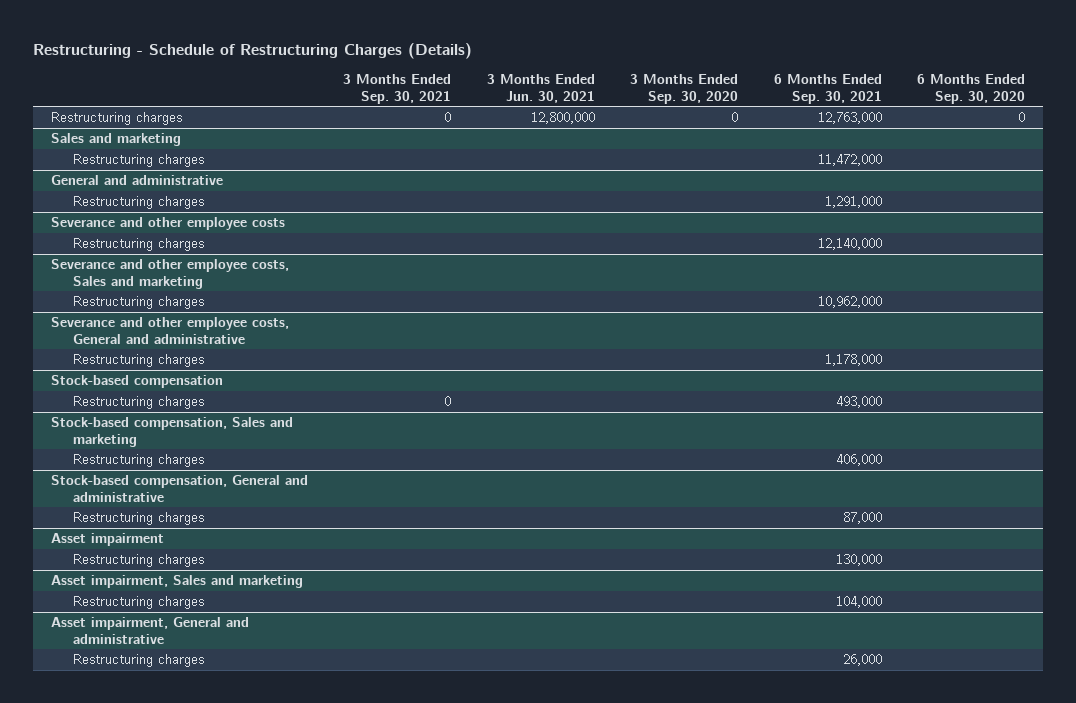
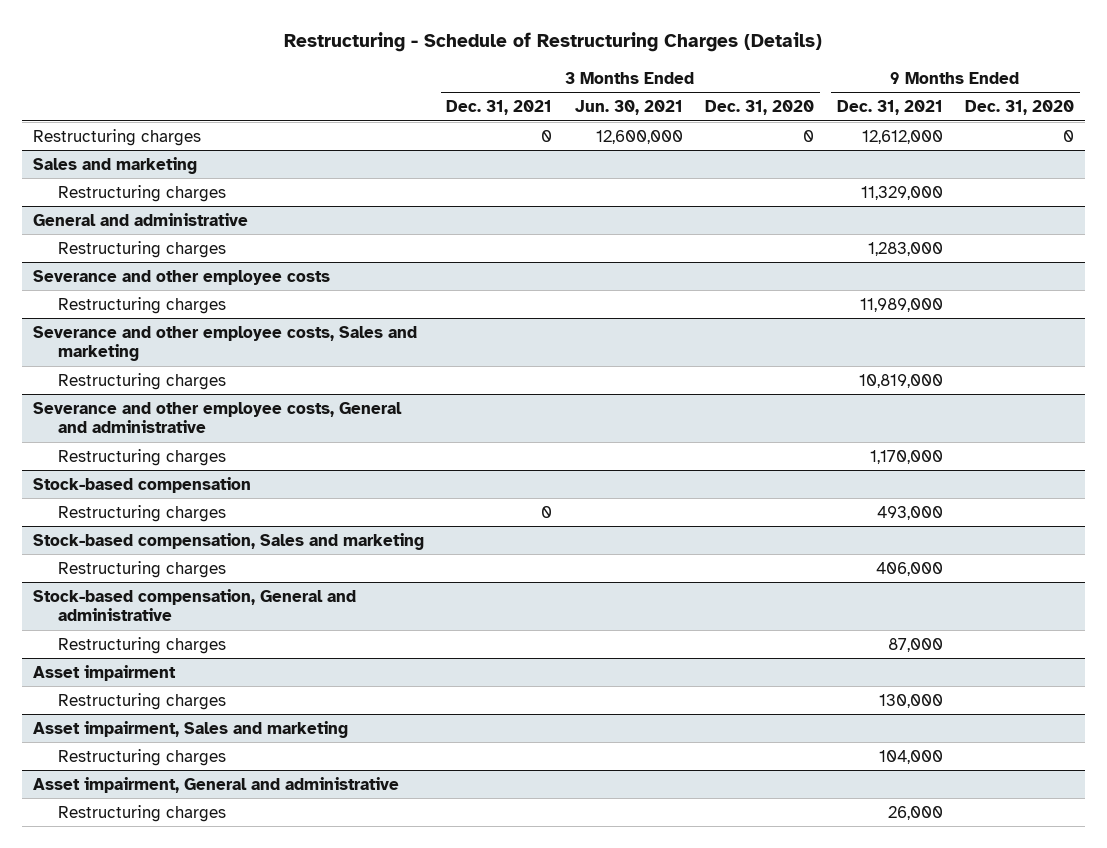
- | 3 Months Ended Sep. 30, 2021 | 3 Months Ended Jun. 30, 2021 | 3 Months Ended Sep. 30, 2020 | 6 Months Ended Sep. 30, 2021 | 6 Months Ended Sep. 30, 2020
+ | 3 Months Ended Dec. 31, 2021 | 3 Months Ended Jun. 30, 2021 | 3 Months Ended Dec. 31, 2020 | 9 Months Ended Dec. 31, 2021 | 9 Months Ended Dec. 31, 2020
- Restructuring charges | 0 | 12,800,000 | 0 | 12,763,000 | 0
+ Restructuring charges | 0 | 12,600,000 | 0 | 12,612,000 | 0

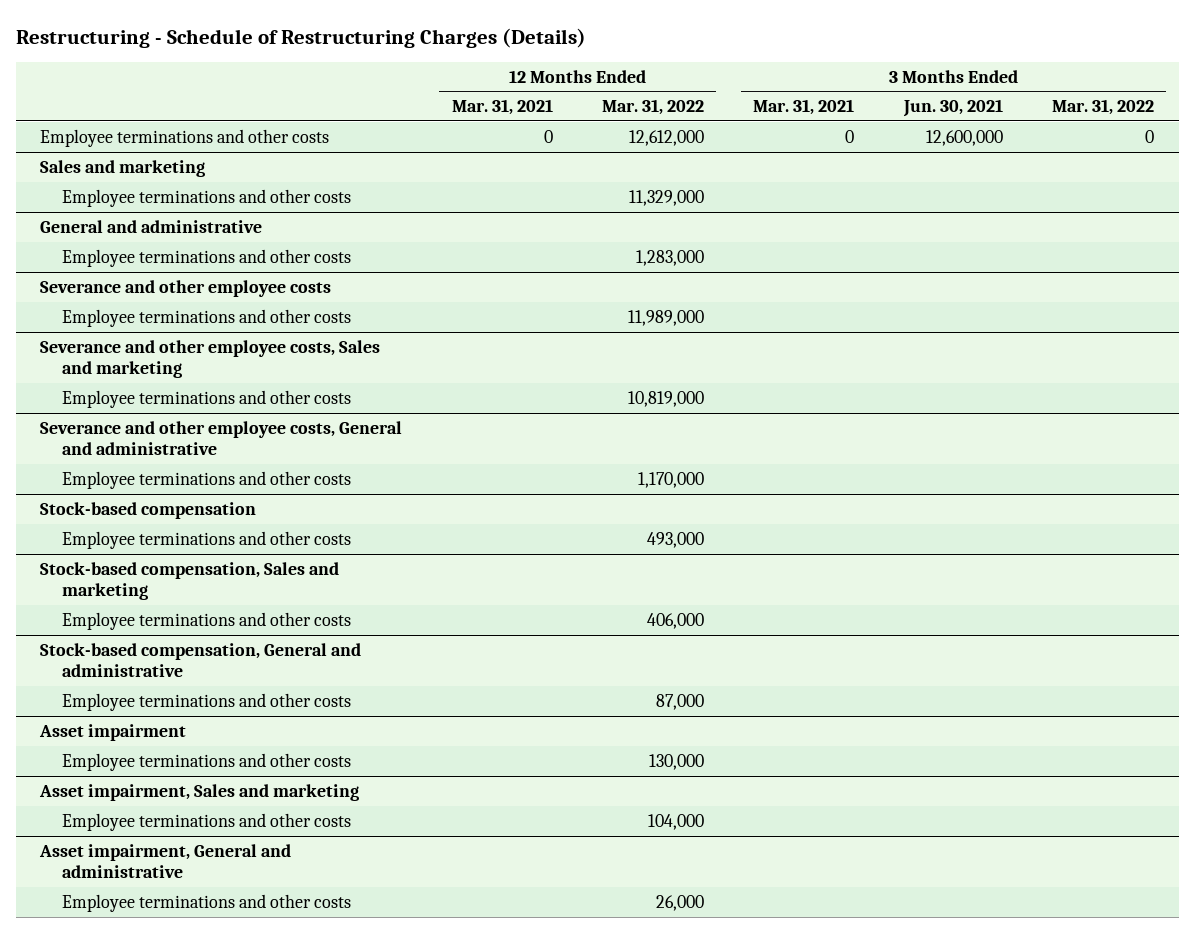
- | 3 Months Ended Dec. 31, 2021 | 3 Months Ended Jun. 30, 2021 | 3 Months Ended Dec. 31, 2020 | 9 Months Ended Dec. 31, 2021 | 9 Months Ended Dec. 31, 2020
+ | 12 Months Ended Mar. 31, 2021 | 12 Months Ended Mar. 31, 2022 | 3 Months Ended Mar. 31, 2021 | 3 Months Ended Jun. 30, 2021 | 3 Months Ended Mar. 31, 2022
- Restructuring charges | 0 | 12,600,000 | 0 | 12,612,000 | 0
+ Employee terminations and other costs | 0 | 12,612,000 | 0 | 12,600,000 | 0
@ Sales and marketing
- Restructuring charges | | | | 11,329,000 |
+ Employee terminations and other costs | | 11,329,000 | | |
@ General and administrative
- Restructuring charges | | | | 1,283,000 |
+ Employee terminations and other costs | | 1,283,000 | | |
@ Severance and other employee costs
- Restructuring charges | | | | 11,989,000 |
+ Employee terminations and other costs | | 11,989,000 | | |
@ Severance and other employee costs, Sales and marketing
- Restructuring charges | | | | 10,819,000 |
+ Employee terminations and other costs | | 10,819,000 | | |
@ Severance and other employee costs, General and administrative
- Restructuring charges | | | | 1,170,000 |
+ Employee terminations and other costs | | 1,170,000 | | |
@ Stock-based compensation
- Restructuring charges | 0 | | | 493,000 |
+ Employee terminations and other costs | | 493,000 | | |
@ Stock-based compensation, Sales and marketing
- Restructuring charges | | | | 406,000 |
+ Employee terminations and other costs | | 406,000 | | |
@ Stock-based compensation, General and administrative
- Restructuring charges | | | | 87,000 |
+ Employee terminations and other costs | | 87,000 | | |
@ Asset impairment
- Restructuring charges | | | | 130,000 |
+ Employee terminations and other costs | | 130,000 | | |
@ Asset impairment, Sales and marketing
- Restructuring charges | | | | 104,000 |
+ Employee terminations and other costs | | 104,000 | | |
@ Asset impairment, General and administrative
- Restructuring charges | | | | 26,000 |
+ Employee terminations and other costs | | 26,000 | | |

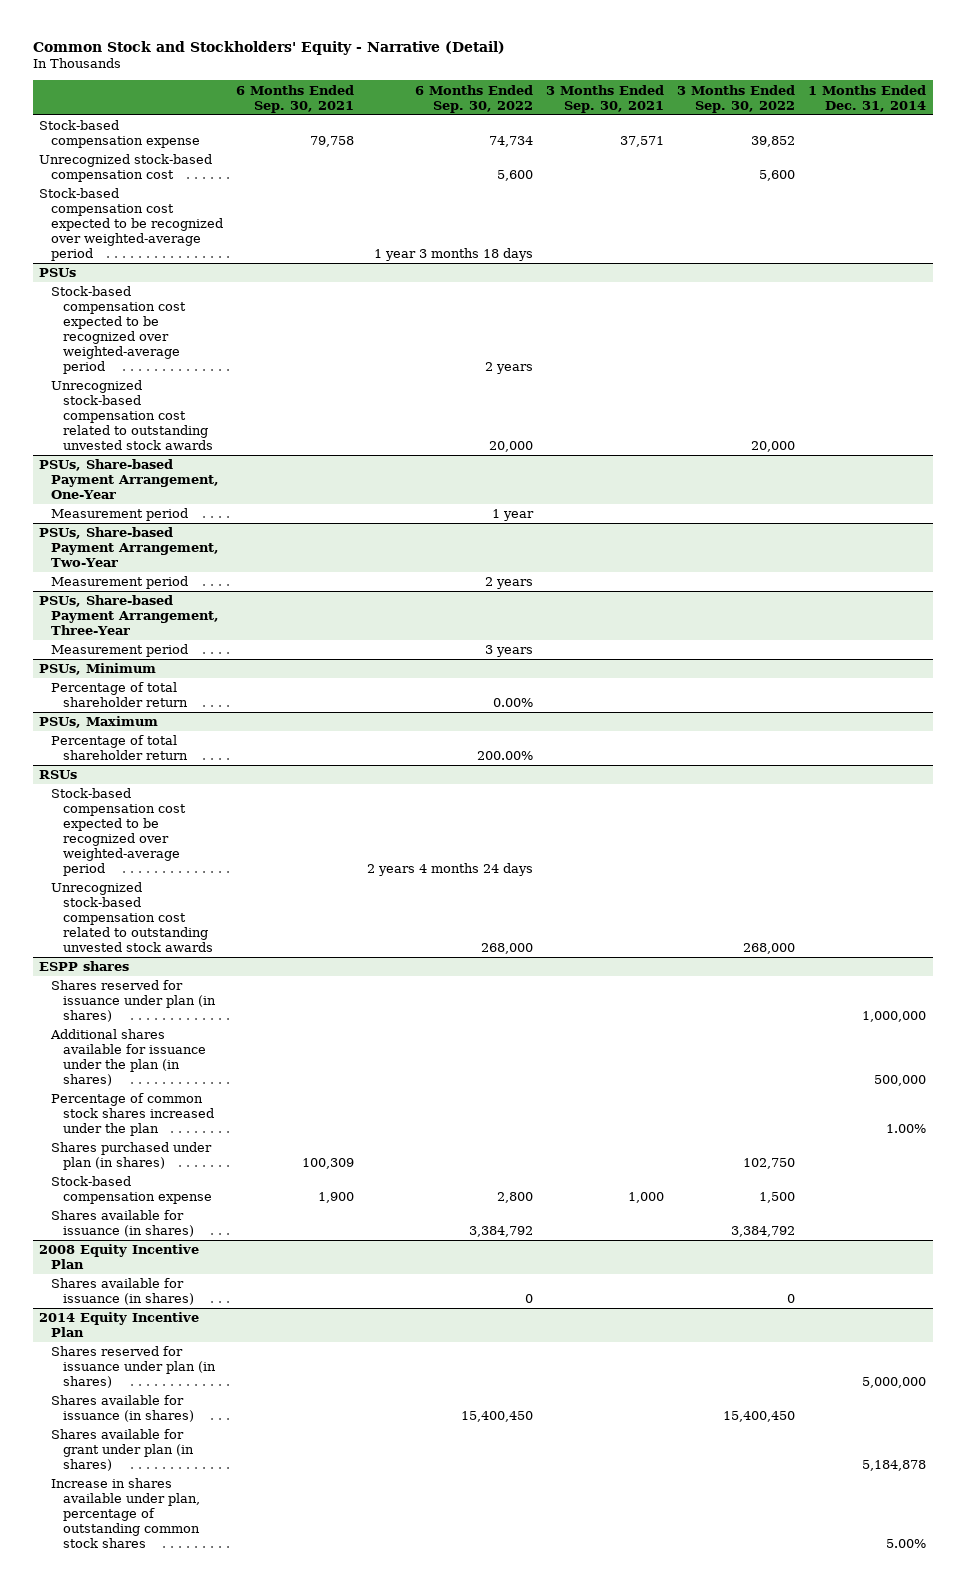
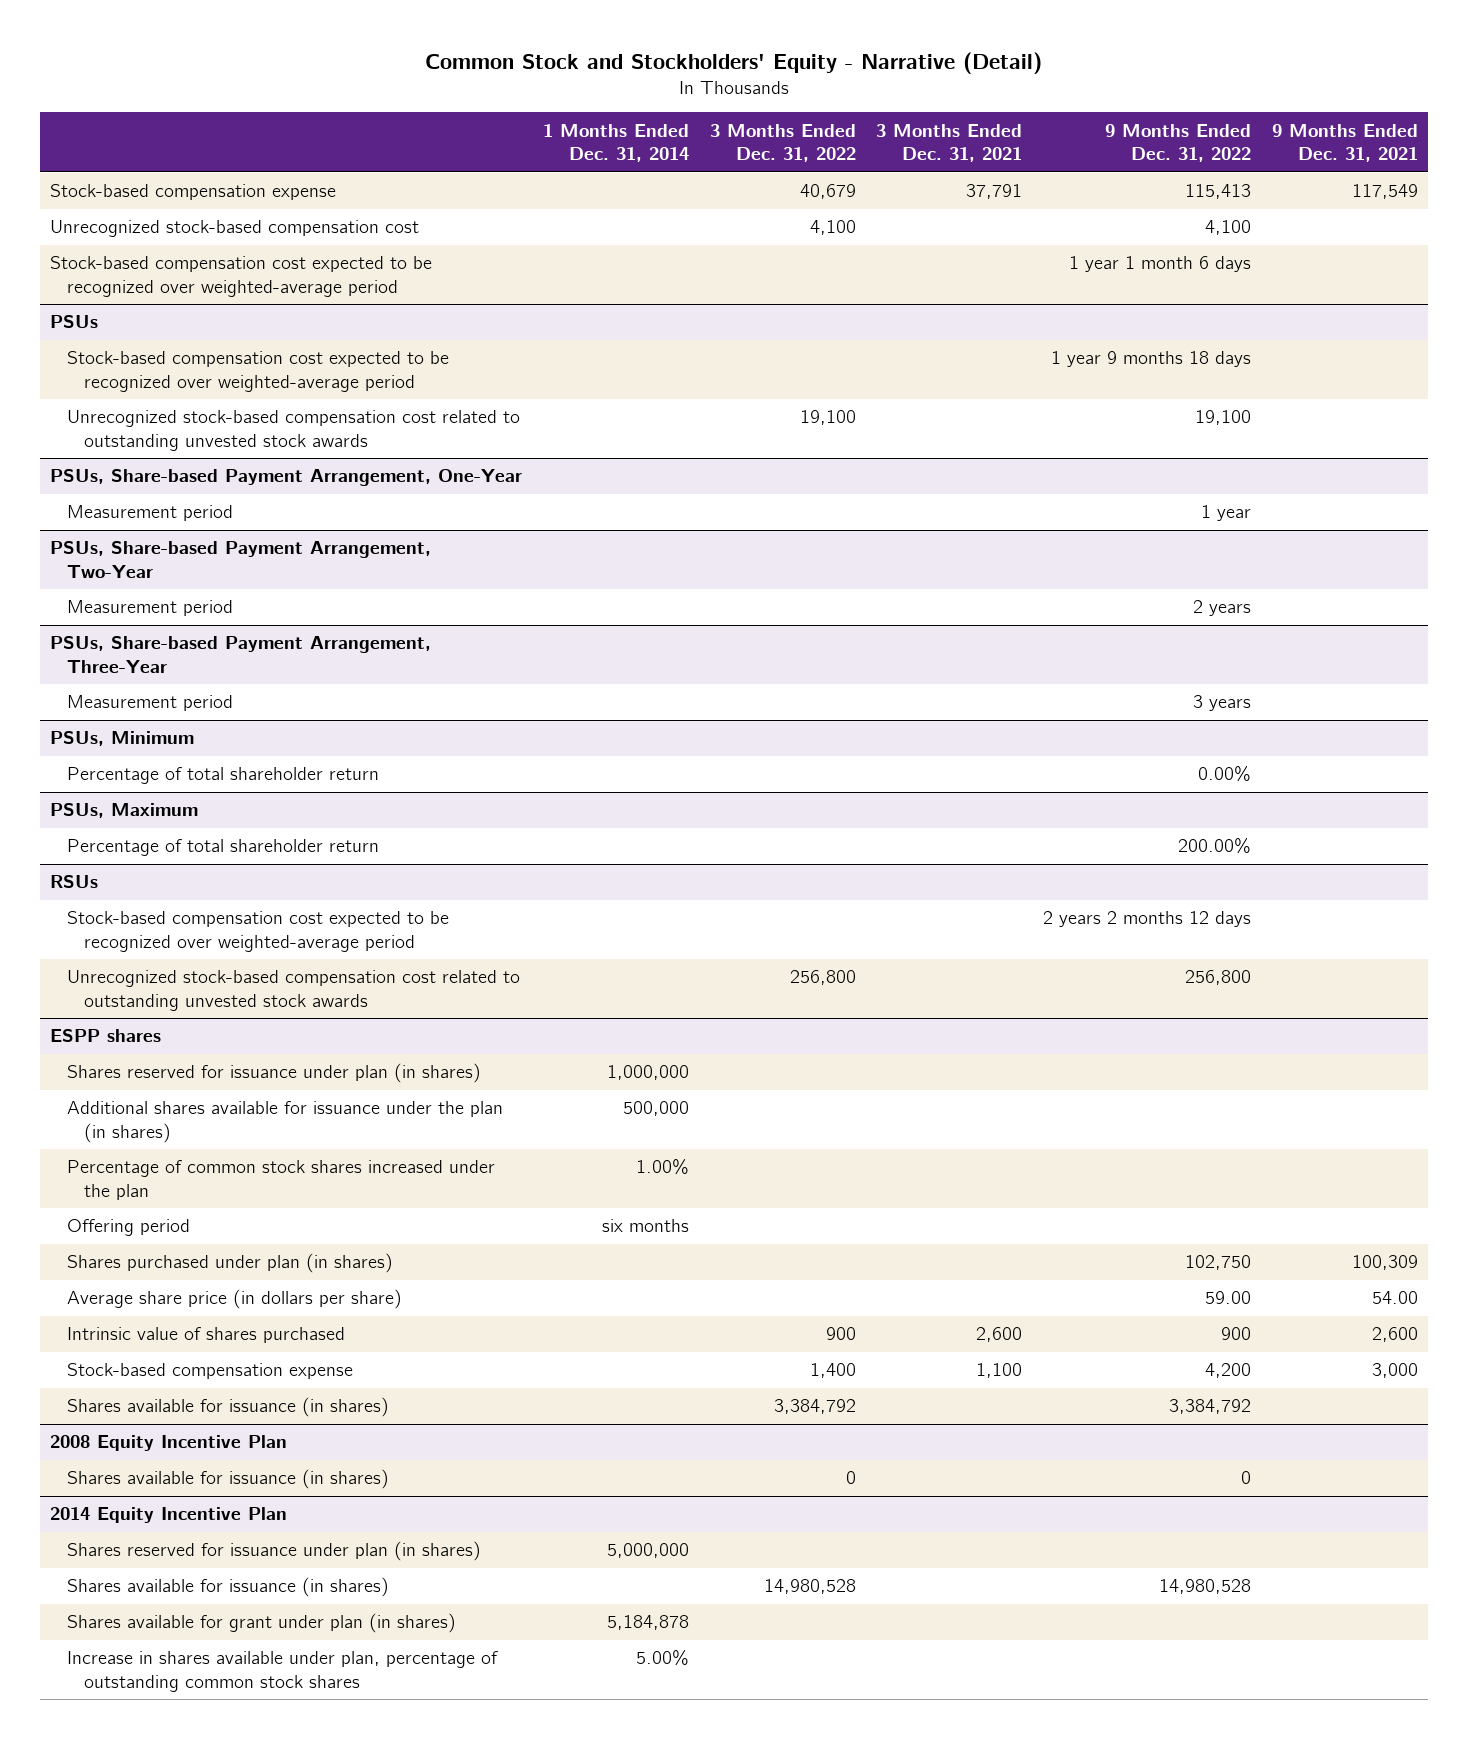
- | 6 Months Ended Sep. 30, 2021 | 6 Months Ended Sep. 30, 2022 | 3 Months Ended Sep. 30, 2021 | 3 Months Ended Sep. 30, 2022 | 1 Months Ended Dec. 31, 2014
+ | 1 Months Ended Dec. 31, 2014 | 3 Months Ended Dec. 31, 2022 | 3 Months Ended Dec. 31, 2021 | 9 Months Ended Dec. 31, 2022 | 9 Months Ended Dec. 31, 2021
@ ESPP shares
+ Offering period | six months | | | |
+ Average share price (in dollars per share) | | | | 59.00 | 54.00
+ Intrinsic value of shares purchased | | 900 | 2,600 | 900 | 2,600

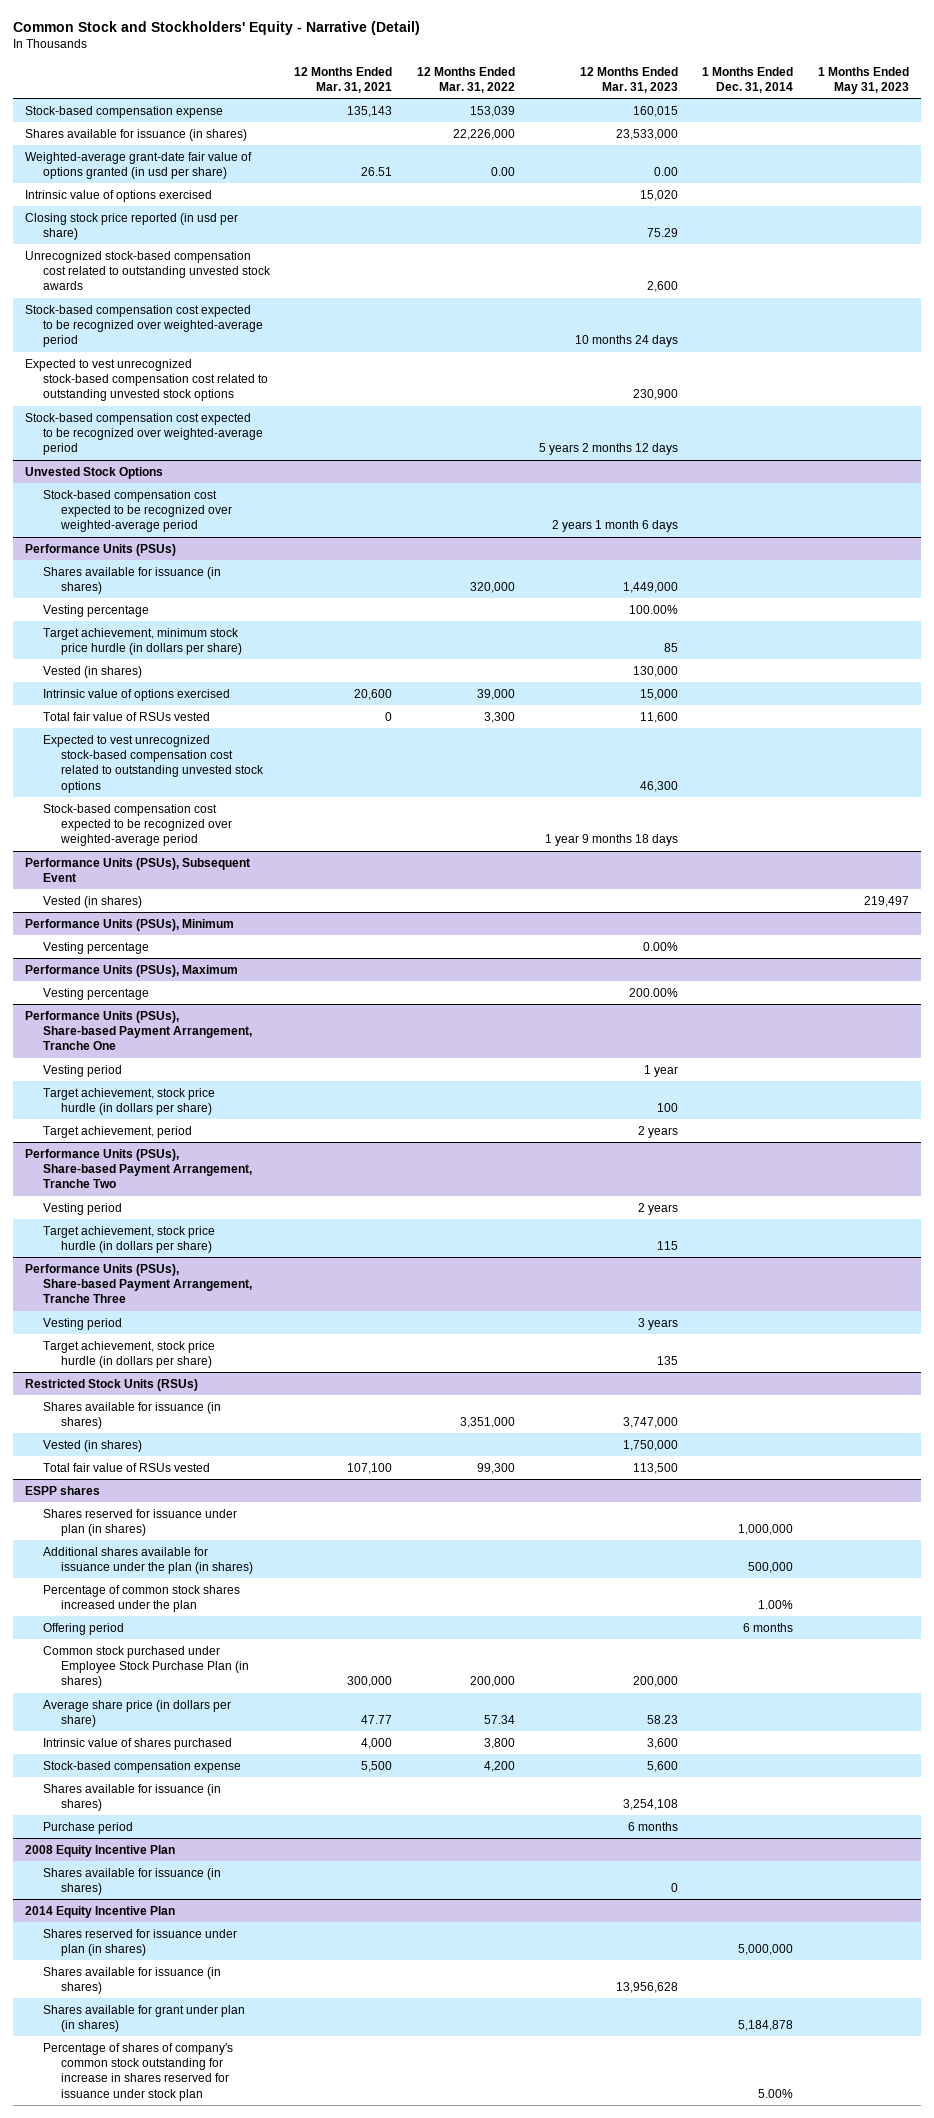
- | 1 Months Ended Dec. 31, 2014 | 3 Months Ended Dec. 31, 2022 | 3 Months Ended Dec. 31, 2021 | 9 Months Ended Dec. 31, 2022 | 9 Months Ended Dec. 31, 2021
+ | 12 Months Ended Mar. 31, 2021 | 12 Months Ended Mar. 31, 2022 | 12 Months Ended Mar. 31, 2023 | 1 Months Ended Dec. 31, 2014 | 1 Months Ended May 31, 2023
- Unrecognized stock-based compensation cost | | 4,100 | | 4,100 |
+ Shares available for issuance (in shares) | | 22,226,000 | 23,533,000 | |
+ Weighted-average grant-date fair value of options granted (in usd per share) | 26.51 | 0.00 | 0.00 | |
+ Intrinsic value of options exercised | | | 15,020 | |
+ Closing stock price reported (in usd per share) | | | 75.29 | |
+ Unrecognized stock-based compensation cost related to outstanding unvested stock awards | | | 2,600 | |
- PSUs
+ Expected to vest unrecognized stock-based compensation cost related to outstanding unvested stock options | | | 230,900 | |
+ Stock-based compensation cost expected to be recognized over weighted-average period | | | 5 years 2 months 12 days | |
+ Unvested Stock Options
+ Stock-based compensation cost expected to be recognized over weighted-average period | | | 2 years 1 month 6 days | |
+ Performance Units (PSUs)
+ Shares available for issuance (in shares) | | 320,000 | 1,449,000 | |
+ Vesting percentage | | | 100.00% | |
+ Target achievement, minimum stock price hurdle (in dollars per share) | | | 85 | |
+ Vested (in shares) | | | 130,000 | |
+ Intrinsic value of options exercised | 20,600 | 39,000 | 15,000 | |
+ Total fair value of RSUs vested | 0 | 3,300 | 11,600 | |
+ Expected to vest unrecognized stock-based compensation cost related to outstanding unvested stock options | | | 46,300 | |
- Unrecognized stock-based compensation cost related to outstanding unvested stock awards | | 19,100 | | 19,100 |
- PSUs, Share-based Payment Arrangement, One-Year
- Measurement period | | | | 1 year |
- PSUs, Share-based Payment Arrangement, Two-Year
- Measurement period | | | | 2 years |
- PSUs, Share-based Payment Arrangement, Three-Year
- Measurement period | | | | 3 years |
- PSUs, Minimum
- Percentage of total shareholder return | | | | 0.00% |
- PSUs, Maximum
- Percentage of total shareholder return | | | | 200.00% |
- RSUs
- Stock-based compensation cost expected to be recognized over weighted-average period | | | | 2 years 2 months 12 days |
- Unrecognized stock-based compensation cost related to outstanding unvested stock awards | | 256,800 | | 256,800 |
+ Performance Units (PSUs), Subsequent Event
+ Vested (in shares) | | | | | 219,497
+ Performance Units (PSUs), Minimum
+ Vesting percentage | | | 0.00% | |
+ Performance Units (PSUs), Maximum
+ Vesting percentage | | | 200.00% | |
+ Performance Units (PSUs), Share-based Payment Arrangement, Tranche One
+ Vesting period | | | 1 year | |
+ Target achievement, stock price hurdle (in dollars per share) | | | 100 | |
+ Target achievement, period | | | 2 years | |
+ Performance Units (PSUs), Share-based Payment Arrangement, Tranche Two
+ Vesting period | | | 2 years | |
+ Target achievement, stock price hurdle (in dollars per share) | | | 115 | |
+ Performance Units (PSUs), Share-based Payment Arrangement, Tranche Three
+ Vesting period | | | 3 years | |
+ Target achievement, stock price hurdle (in dollars per share) | | | 135 | |
+ Restricted Stock Units (RSUs)
+ Shares available for issuance (in shares) | | 3,351,000 | 3,747,000 | |
+ Vested (in shares) | | | 1,750,000 | |
+ Total fair value of RSUs vested | 107,100 | 99,300 | 113,500 | |
@ ESPP shares
- Offering period | six months | | | |
- Shares purchased under plan (in shares) | | | | 102,750 | 100,309
+ Offering period | | | | 6 months |
+ Common stock purchased under Employee Stock Purchase Plan (in shares) | 300,000 | 200,000 | 200,000 | |
+ Purchase period | | | 6 months | |
@ 2014 Equity Incentive Plan
- Increase in shares available under plan, percentage of outstanding common stock shares | 5.00% | | | |
+ Percentage of shares of company's common stock outstanding for increase in shares reserved for issuance under stock plan | | | | 5.00% |

